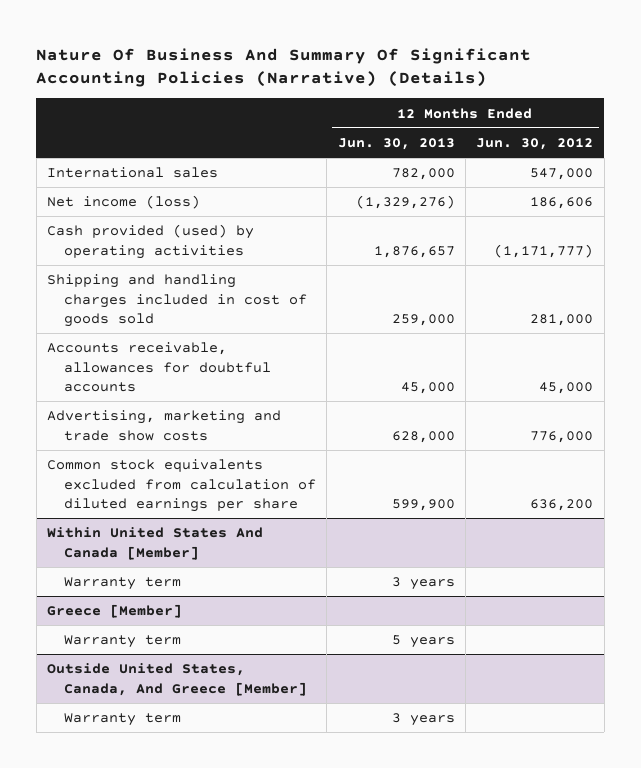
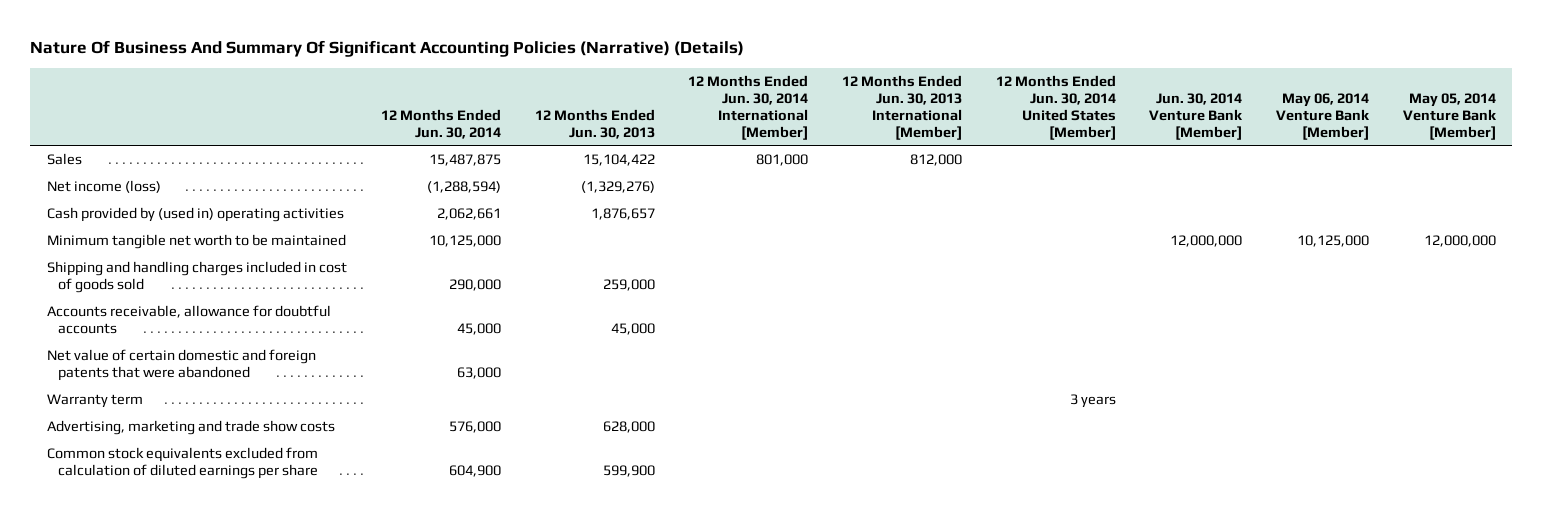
- | 12 Months Ended Jun. 30, 2013 | 12 Months Ended Jun. 30, 2012
+ | 12 Months Ended Jun. 30, 2014 | 12 Months Ended Jun. 30, 2013 | 12 Months Ended Jun. 30, 2014 International [Member] | 12 Months Ended Jun. 30, 2013 International [Member] | 12 Months Ended Jun. 30, 2014 United States [Member] | Jun. 30, 2014 Venture Bank [Member] | May 06, 2014 Venture Bank [Member] | May 05, 2014 Venture Bank [Member]
- International sales | 782,000 | 547,000
+ Sales | 15,487,875 | 15,104,422 | 801,000 | 812,000 | | | |
- Cash provided (used) by operating activities | 1,876,657 | (1,171,777)
+ Cash provided by (used in) operating activities | 2,062,661 | 1,876,657 | | | | | |
+ Minimum tangible net worth to be maintained | 10,125,000 | | | | | 12,000,000 | 10,125,000 | 12,000,000
- Accounts receivable, allowances for doubtful accounts | 45,000 | 45,000
+ Accounts receivable, allowance for doubtful accounts | 45,000 | 45,000 | | | | | |
+ Net value of certain domestic and foreign patents that were abandoned | 63,000 | | | | | | |
+ Warranty term | | | | | 3 years | | |
- Within United States And Canada [Member]
- Warranty term | 3 years |
- Greece [Member]
- Warranty term | 5 years |
- Outside United States, Canada, And Greece [Member]
- Warranty term | 3 years |

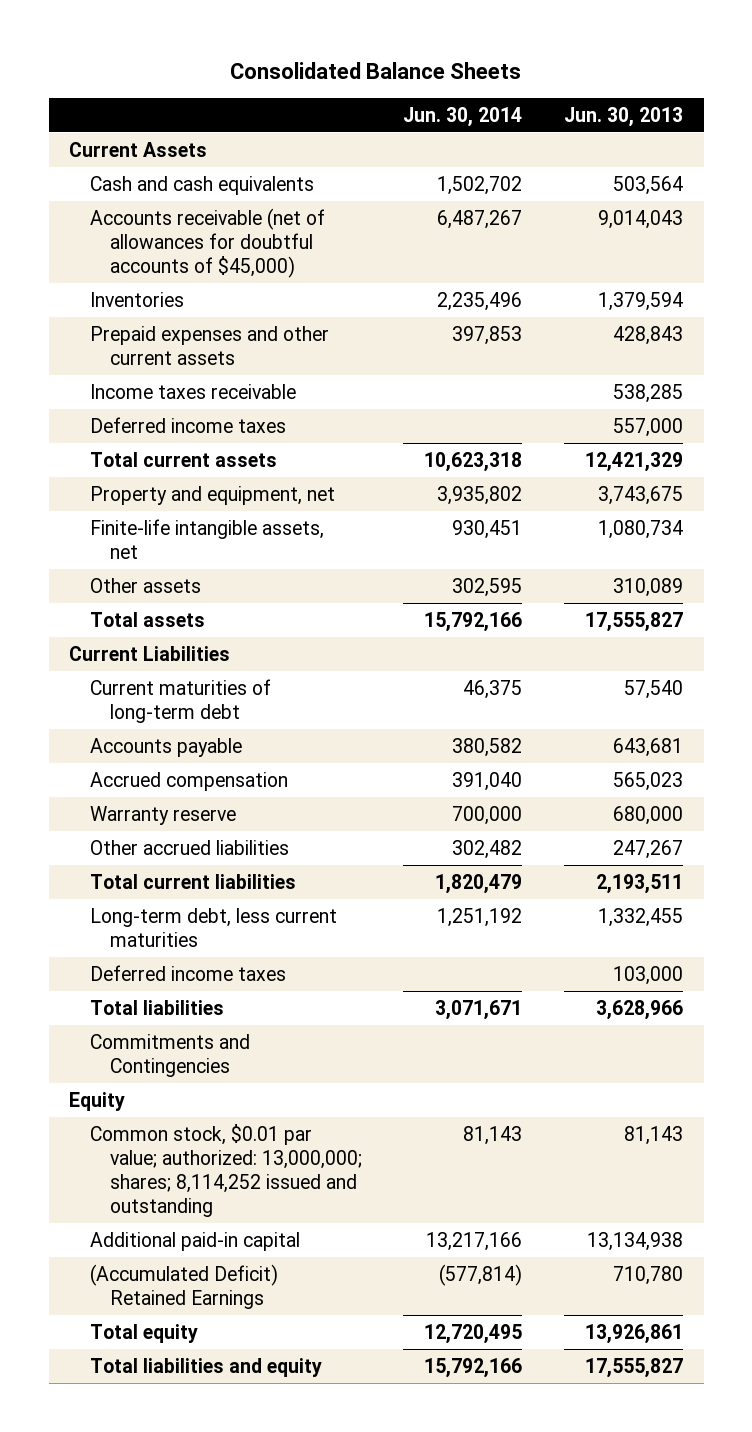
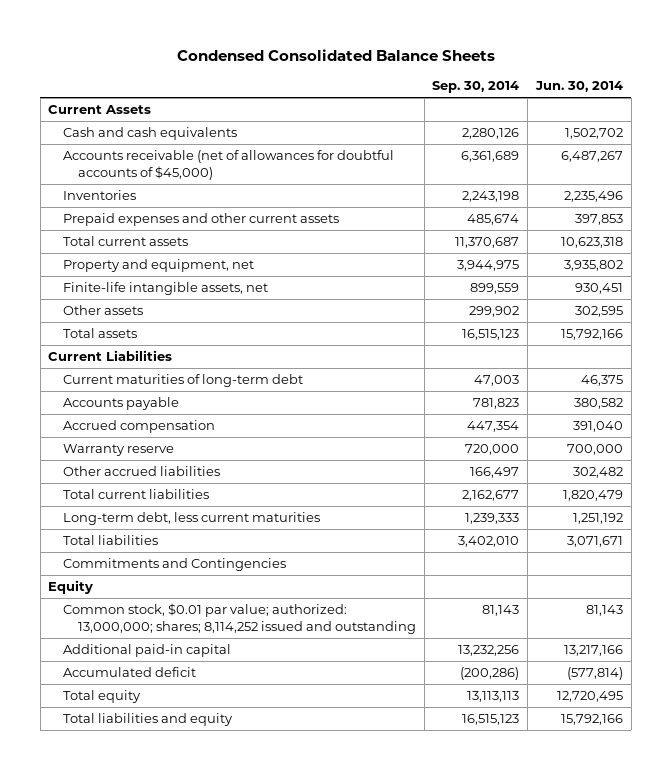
- Consolidated Balance Sheets
+ Condensed Consolidated Balance Sheets
- | Jun. 30, 2014 | Jun. 30, 2013
+ | Sep. 30, 2014 | Jun. 30, 2014
- Income taxes receivable | | 538,285
- Deferred income taxes | | 557,000
- Deferred income taxes | | 103,000
- (Accumulated Deficit) Retained Earnings | (577,814) | 710,780
+ Accumulated deficit | (200,286) | (577,814)

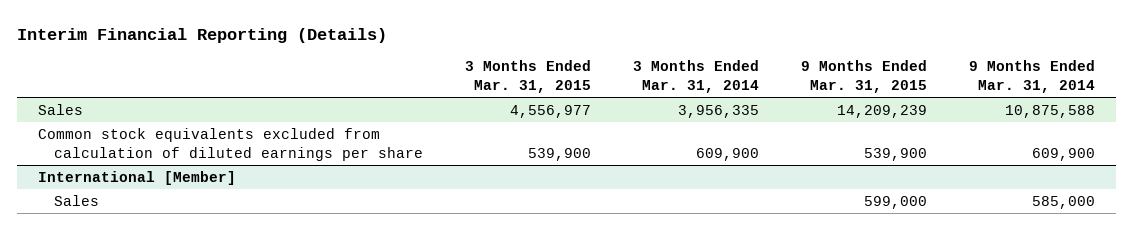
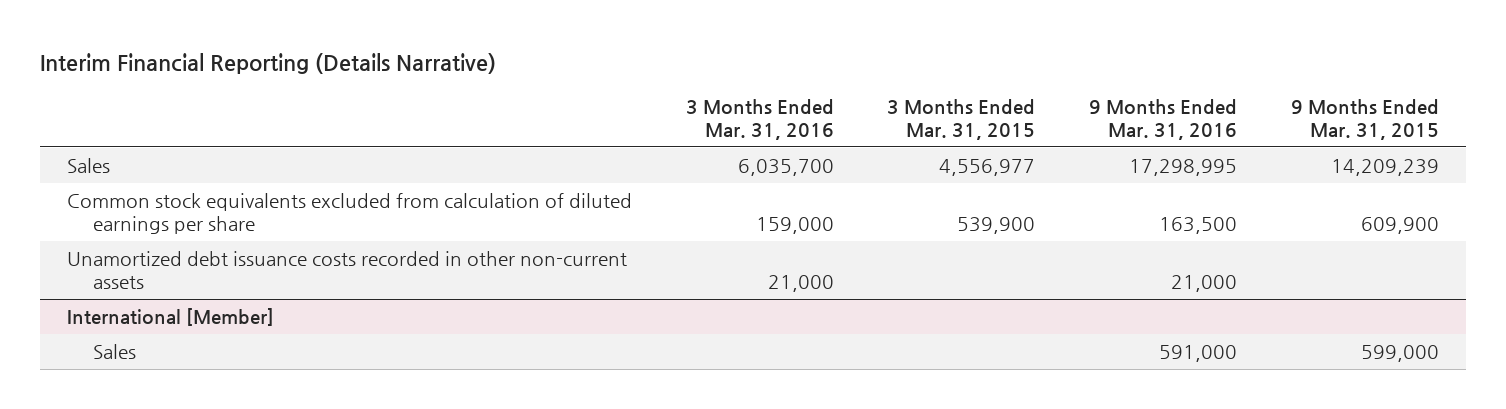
- Interim Financial Reporting (Details)
+ Interim Financial Reporting (Details Narrative)
- | 3 Months Ended Mar. 31, 2015 | 3 Months Ended Mar. 31, 2014 | 9 Months Ended Mar. 31, 2015 | 9 Months Ended Mar. 31, 2014
+ | 3 Months Ended Mar. 31, 2016 | 3 Months Ended Mar. 31, 2015 | 9 Months Ended Mar. 31, 2016 | 9 Months Ended Mar. 31, 2015
- Common stock equivalents excluded from calculation of diluted earnings per share | 539,900 | 609,900 | 539,900 | 609,900
+ Common stock equivalents excluded from calculation of diluted earnings per share | 159,000 | 539,900 | 163,500 | 609,900
+ Unamortized debt issuance costs recorded in other non-current assets | 21,000 | | 21,000 |

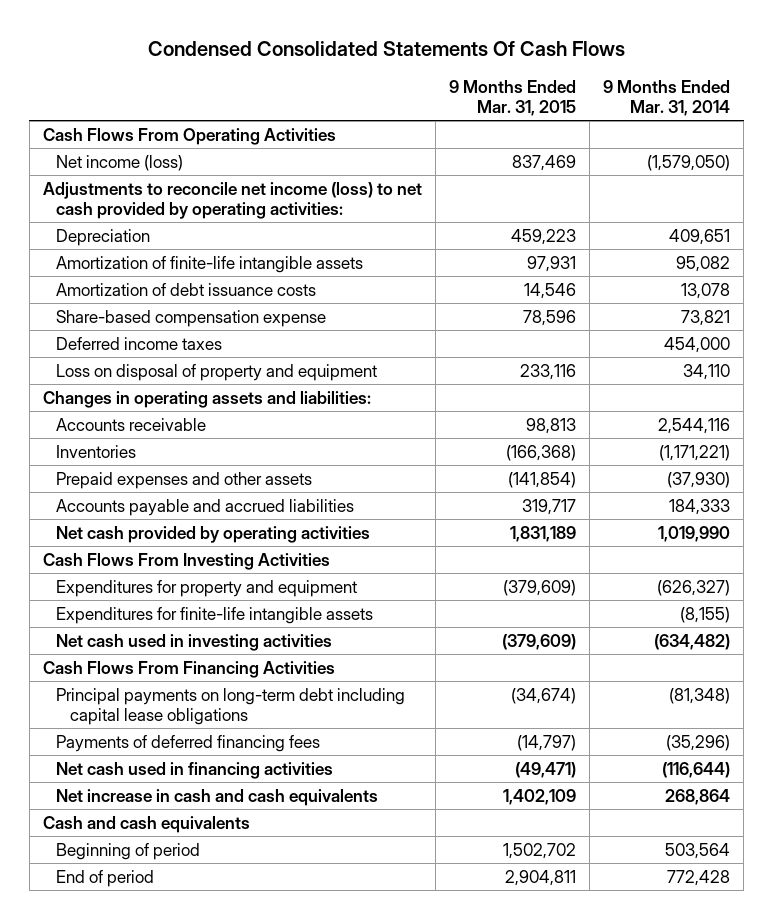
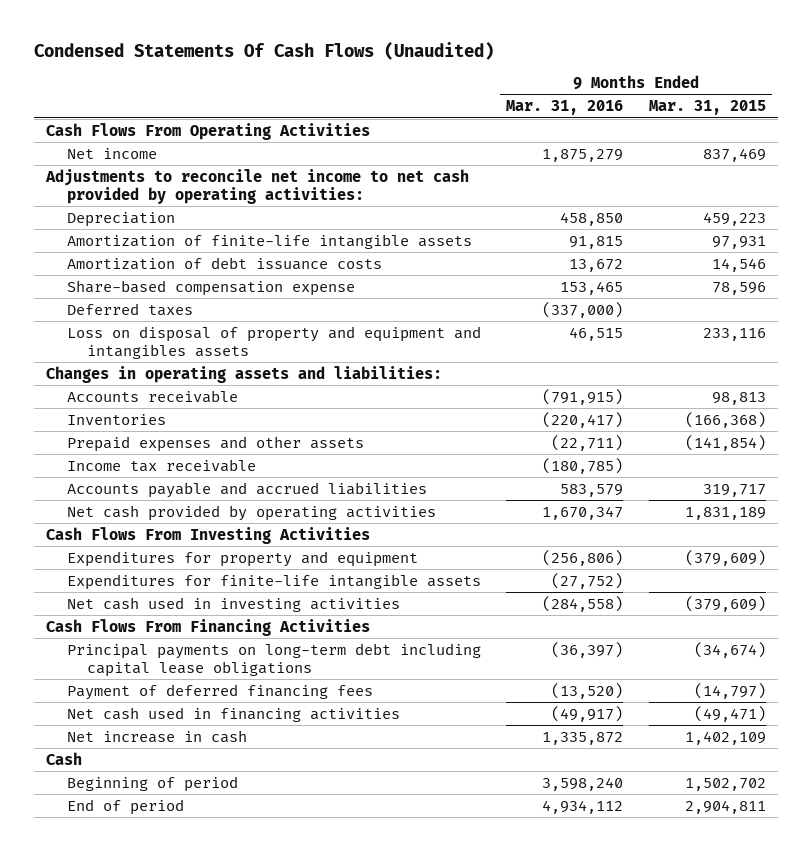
- Condensed Consolidated Statements Of Cash Flows
+ Condensed Statements Of Cash Flows (Unaudited)
- | 9 Months Ended Mar. 31, 2015 | 9 Months Ended Mar. 31, 2014
+ | 9 Months Ended Mar. 31, 2016 | 9 Months Ended Mar. 31, 2015
- Net income (loss) | 837,469 | (1,579,050)
- Adjustments to reconcile net income (loss) to net cash provided by operating activities:
+ Net income | 1,875,279 | 837,469
+ Adjustments to reconcile net income to net cash provided by operating activities:
- Deferred income taxes | | 454,000
- Loss on disposal of property and equipment | 233,116 | 34,110
+ Deferred taxes | (337,000) |
+ Loss on disposal of property and equipment and intangibles assets | 46,515 | 233,116
+ Income tax receivable | (180,785) |
- Payments of deferred financing fees | (14,797) | (35,296)
+ Payment of deferred financing fees | (13,520) | (14,797)
- Net increase in cash and cash equivalents | 1,402,109 | 268,864
- Cash and cash equivalents
+ Net increase in cash | 1,335,872 | 1,402,109
+ Cash

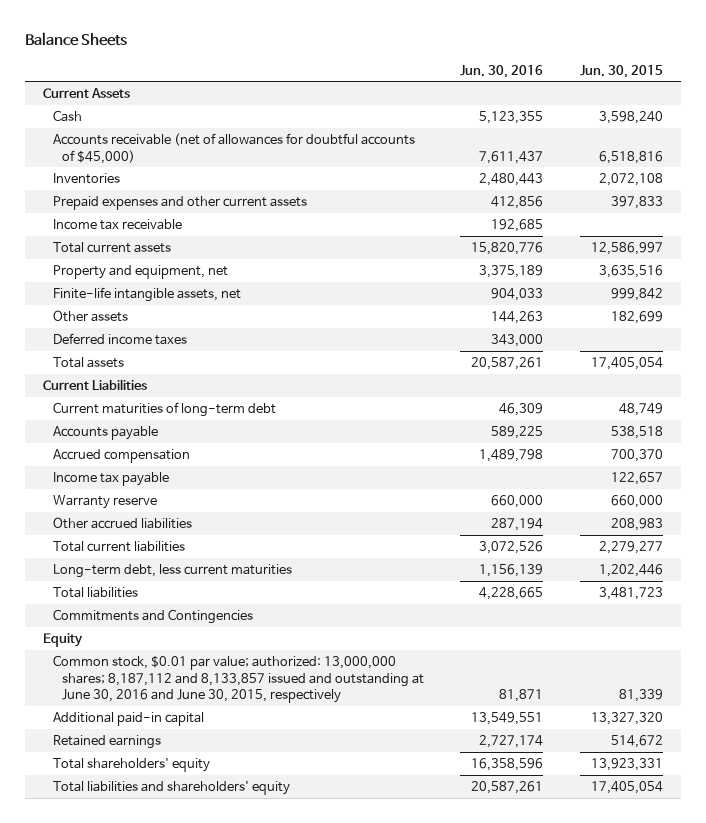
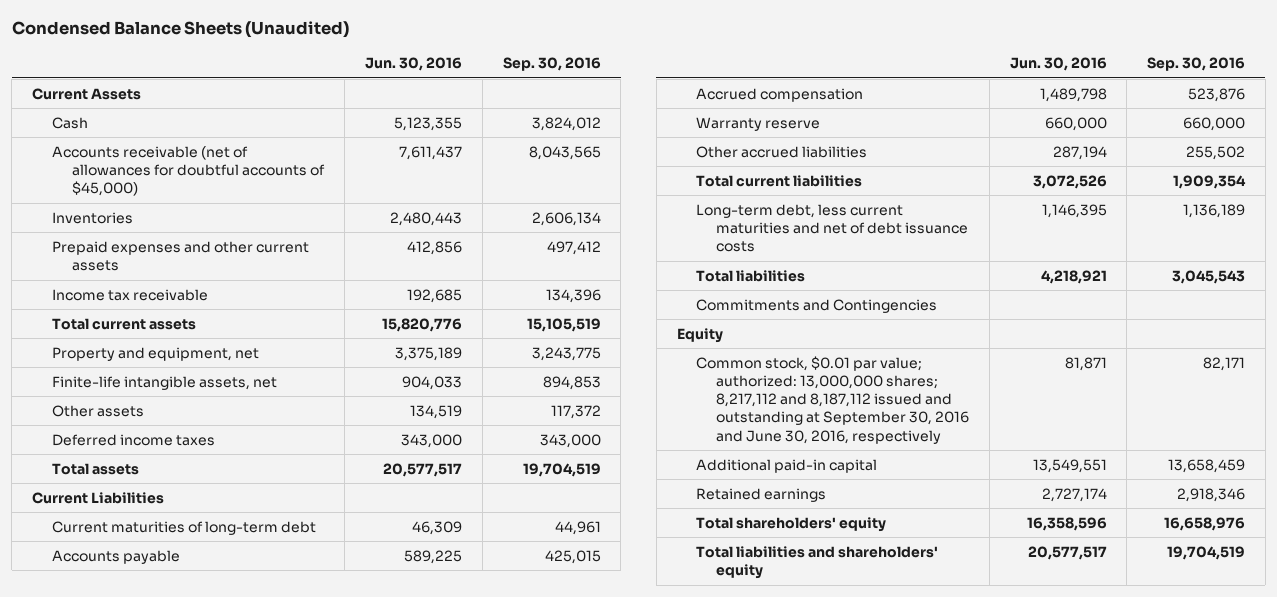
- Balance Sheets
+ Condensed Balance Sheets (Unaudited)
- | Jun. 30, 2016 | Jun. 30, 2015
+ | Jun. 30, 2016 | Sep. 30, 2016
- Other assets | 144,263 | 182,699
+ Other assets | 134,519 | 117,372
- Total assets | 20,587,261 | 17,405,054
+ Total assets | 20,577,517 | 19,704,519
- Income tax payable | | 122,657
- Long-term debt, less current maturities | 1,156,139 | 1,202,446
- Total liabilities | 4,228,665 | 3,481,723
+ Long-term debt, less current maturities and net of debt issuance costs | 1,146,395 | 1,136,189
+ Total liabilities | 4,218,921 | 3,045,543
- Common stock, $0.01 par value; authorized: 13,000,000 shares; 8,187,112 and 8,133,857 issued and outstanding at June 30, 2016 and June 30, 2015, respectively | 81,871 | 81,339
+ Common stock, $0.01 par value; authorized: 13,000,000 shares; 8,217,112 and 8,187,112 issued and outstanding at September 30, 2016 and June 30, 2016, respectively | 81,871 | 82,171
- Total liabilities and shareholders' equity | 20,587,261 | 17,405,054
+ Total liabilities and shareholders' equity | 20,577,517 | 19,704,519

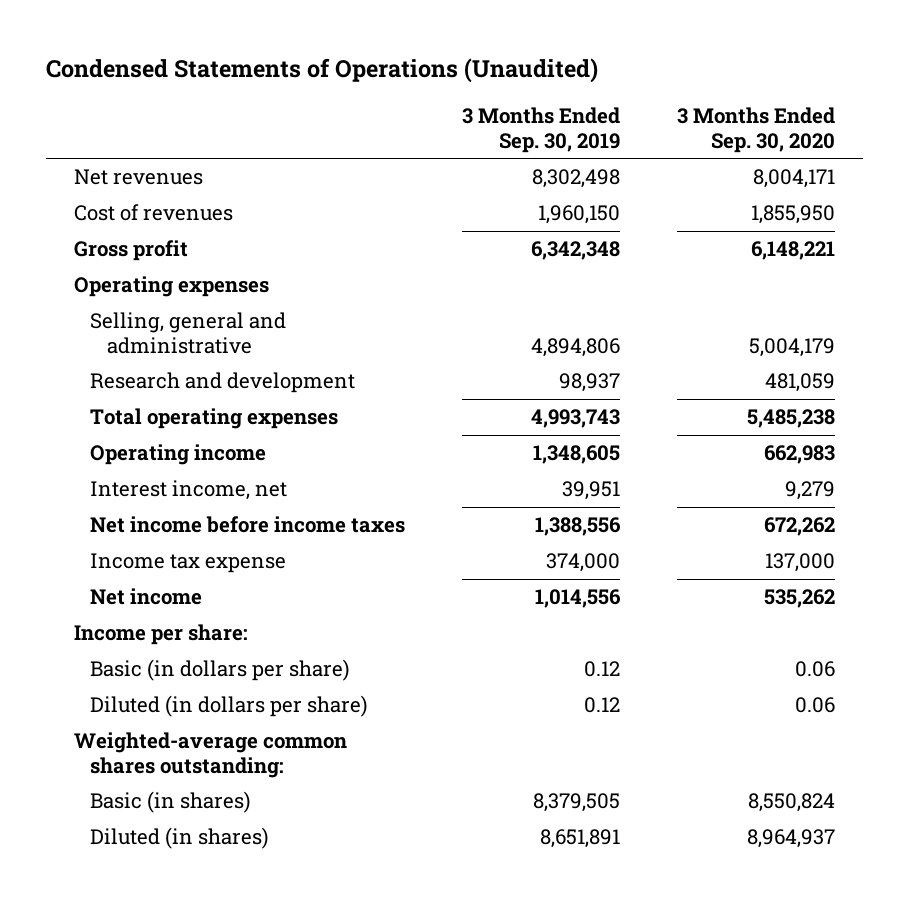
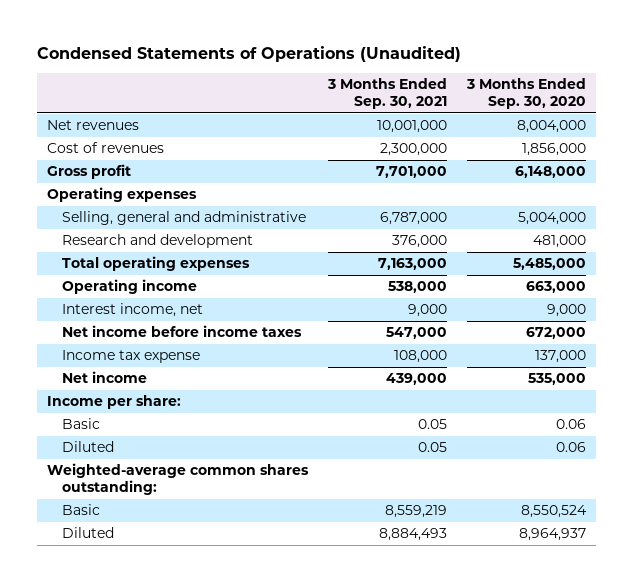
- | 3 Months Ended Sep. 30, 2019 | 3 Months Ended Sep. 30, 2020
+ | 3 Months Ended Sep. 30, 2021 | 3 Months Ended Sep. 30, 2020
- Net revenues | 8,302,498 | 8,004,171
- Cost of revenues | 1,960,150 | 1,855,950
- Gross profit | 6,342,348 | 6,148,221
+ Net revenues | 10,001,000 | 8,004,000
+ Cost of revenues | 2,300,000 | 1,856,000
+ Gross profit | 7,701,000 | 6,148,000
- Selling, general and administrative | 4,894,806 | 5,004,179
- Research and development | 98,937 | 481,059
- Total operating expenses | 4,993,743 | 5,485,238
- Operating income | 1,348,605 | 662,983
- Interest income, net | 39,951 | 9,279
- Net income before income taxes | 1,388,556 | 672,262
+ Selling, general and administrative | 6,787,000 | 5,004,000
+ Research and development | 376,000 | 481,000
+ Total operating expenses | 7,163,000 | 5,485,000
+ Operating income | 538,000 | 663,000
+ Interest income, net | 9,000 | 9,000
+ Net income before income taxes | 547,000 | 672,000
- Net income | 1,014,556 | 535,262
+ Net income | 439,000 | 535,000
- Basic (in dollars per share) | 0.12 | 0.06
- Diluted (in dollars per share) | 0.12 | 0.06
+ Basic | 0.05 | 0.06
+ Diluted | 0.05 | 0.06
- Basic (in shares) | 8,379,505 | 8,550,824
- Diluted (in shares) | 8,651,891 | 8,964,937
+ Basic | 8,559,219 | 8,550,524
+ Diluted | 8,884,493 | 8,964,937

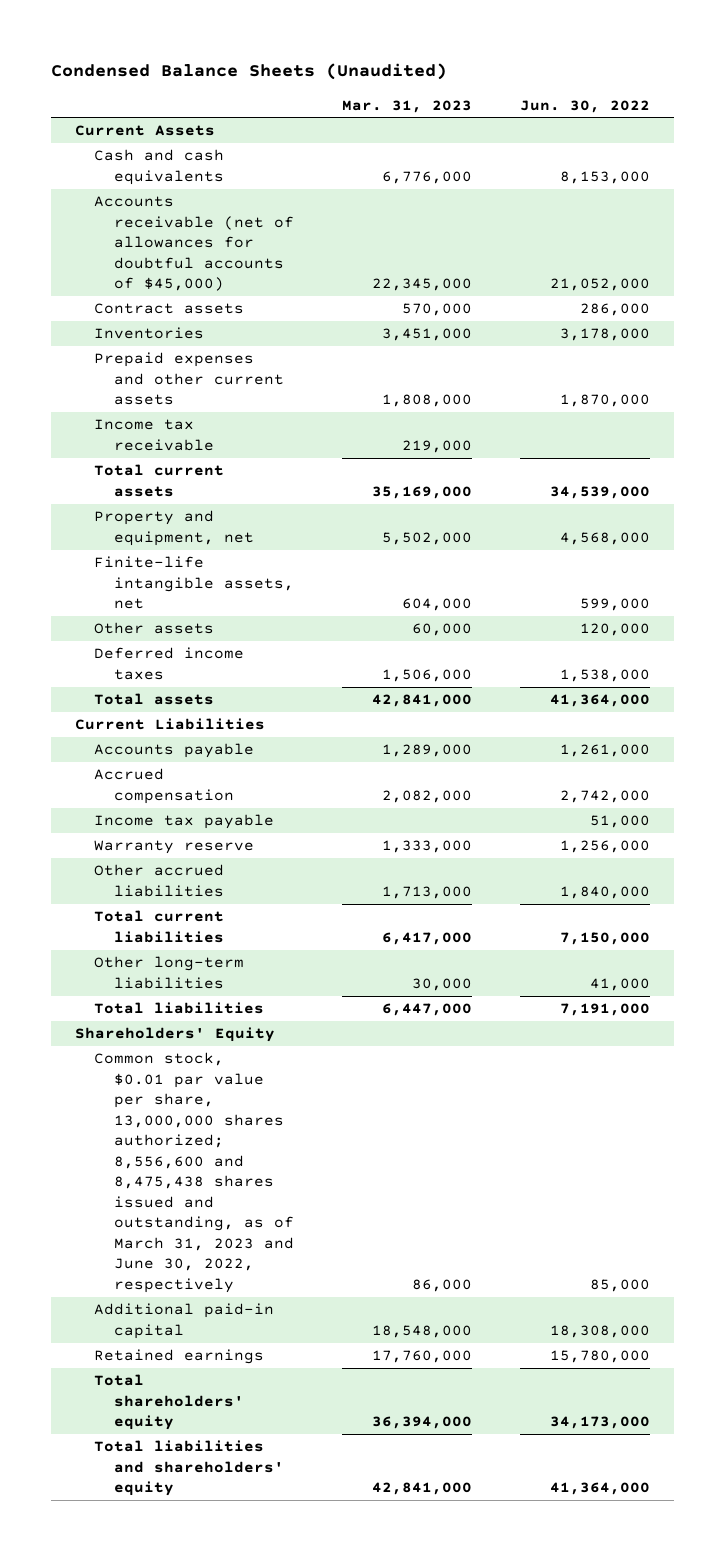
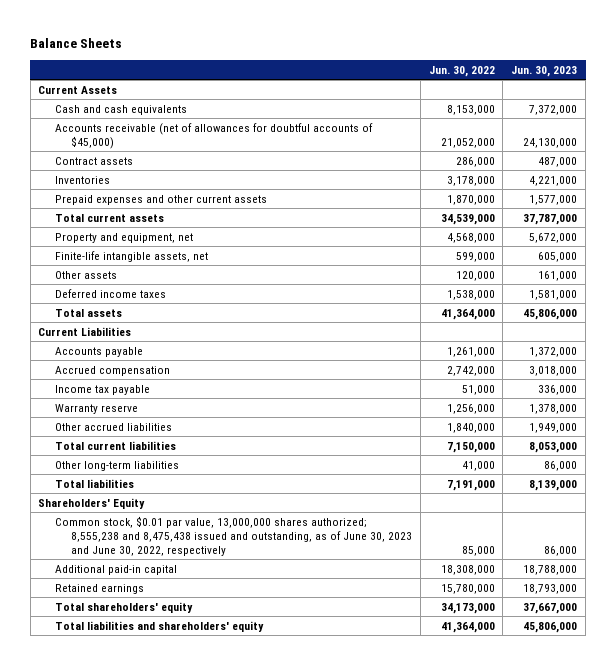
- Condensed Balance Sheets (Unaudited)
+ Balance Sheets
- | Mar. 31, 2023 | Jun. 30, 2022
+ | Jun. 30, 2022 | Jun. 30, 2023
- Income tax receivable | 219,000 |
- Common stock, $0.01 par value per share, 13,000,000 shares authorized; 8,556,600 and 8,475,438 shares issued and outstanding, as of March 31, 2023 and June 30, 2022, respectively | 86,000 | 85,000
+ Common stock, $0.01 par value, 13,000,000 shares authorized; 8,555,238 and 8,475,438 issued and outstanding, as of June 30, 2023 and June 30, 2022, respectively | 85,000 | 86,000

